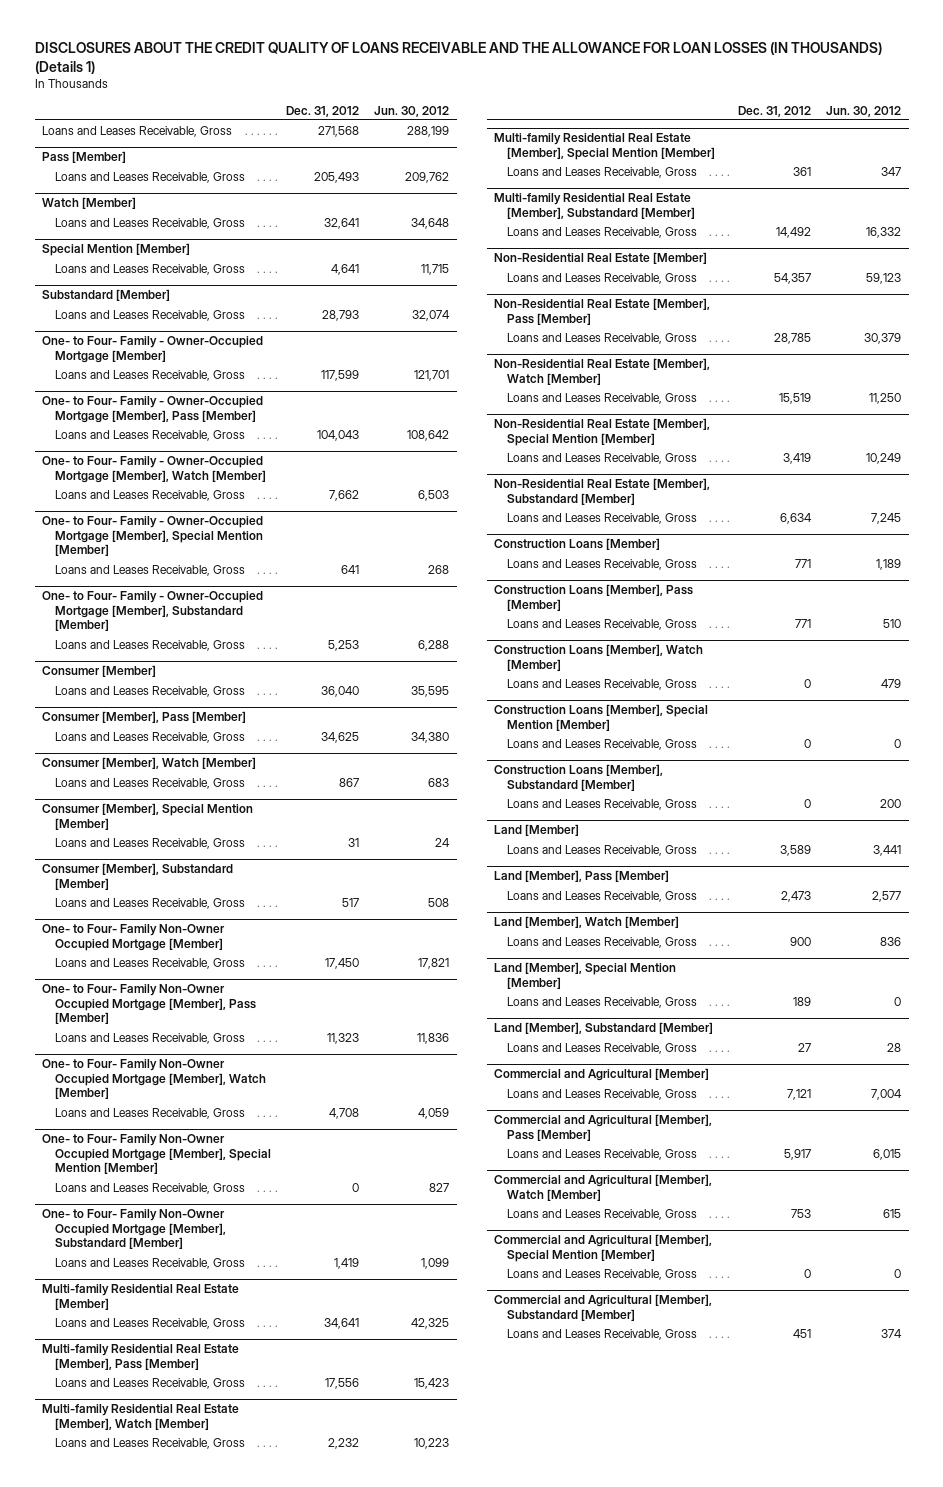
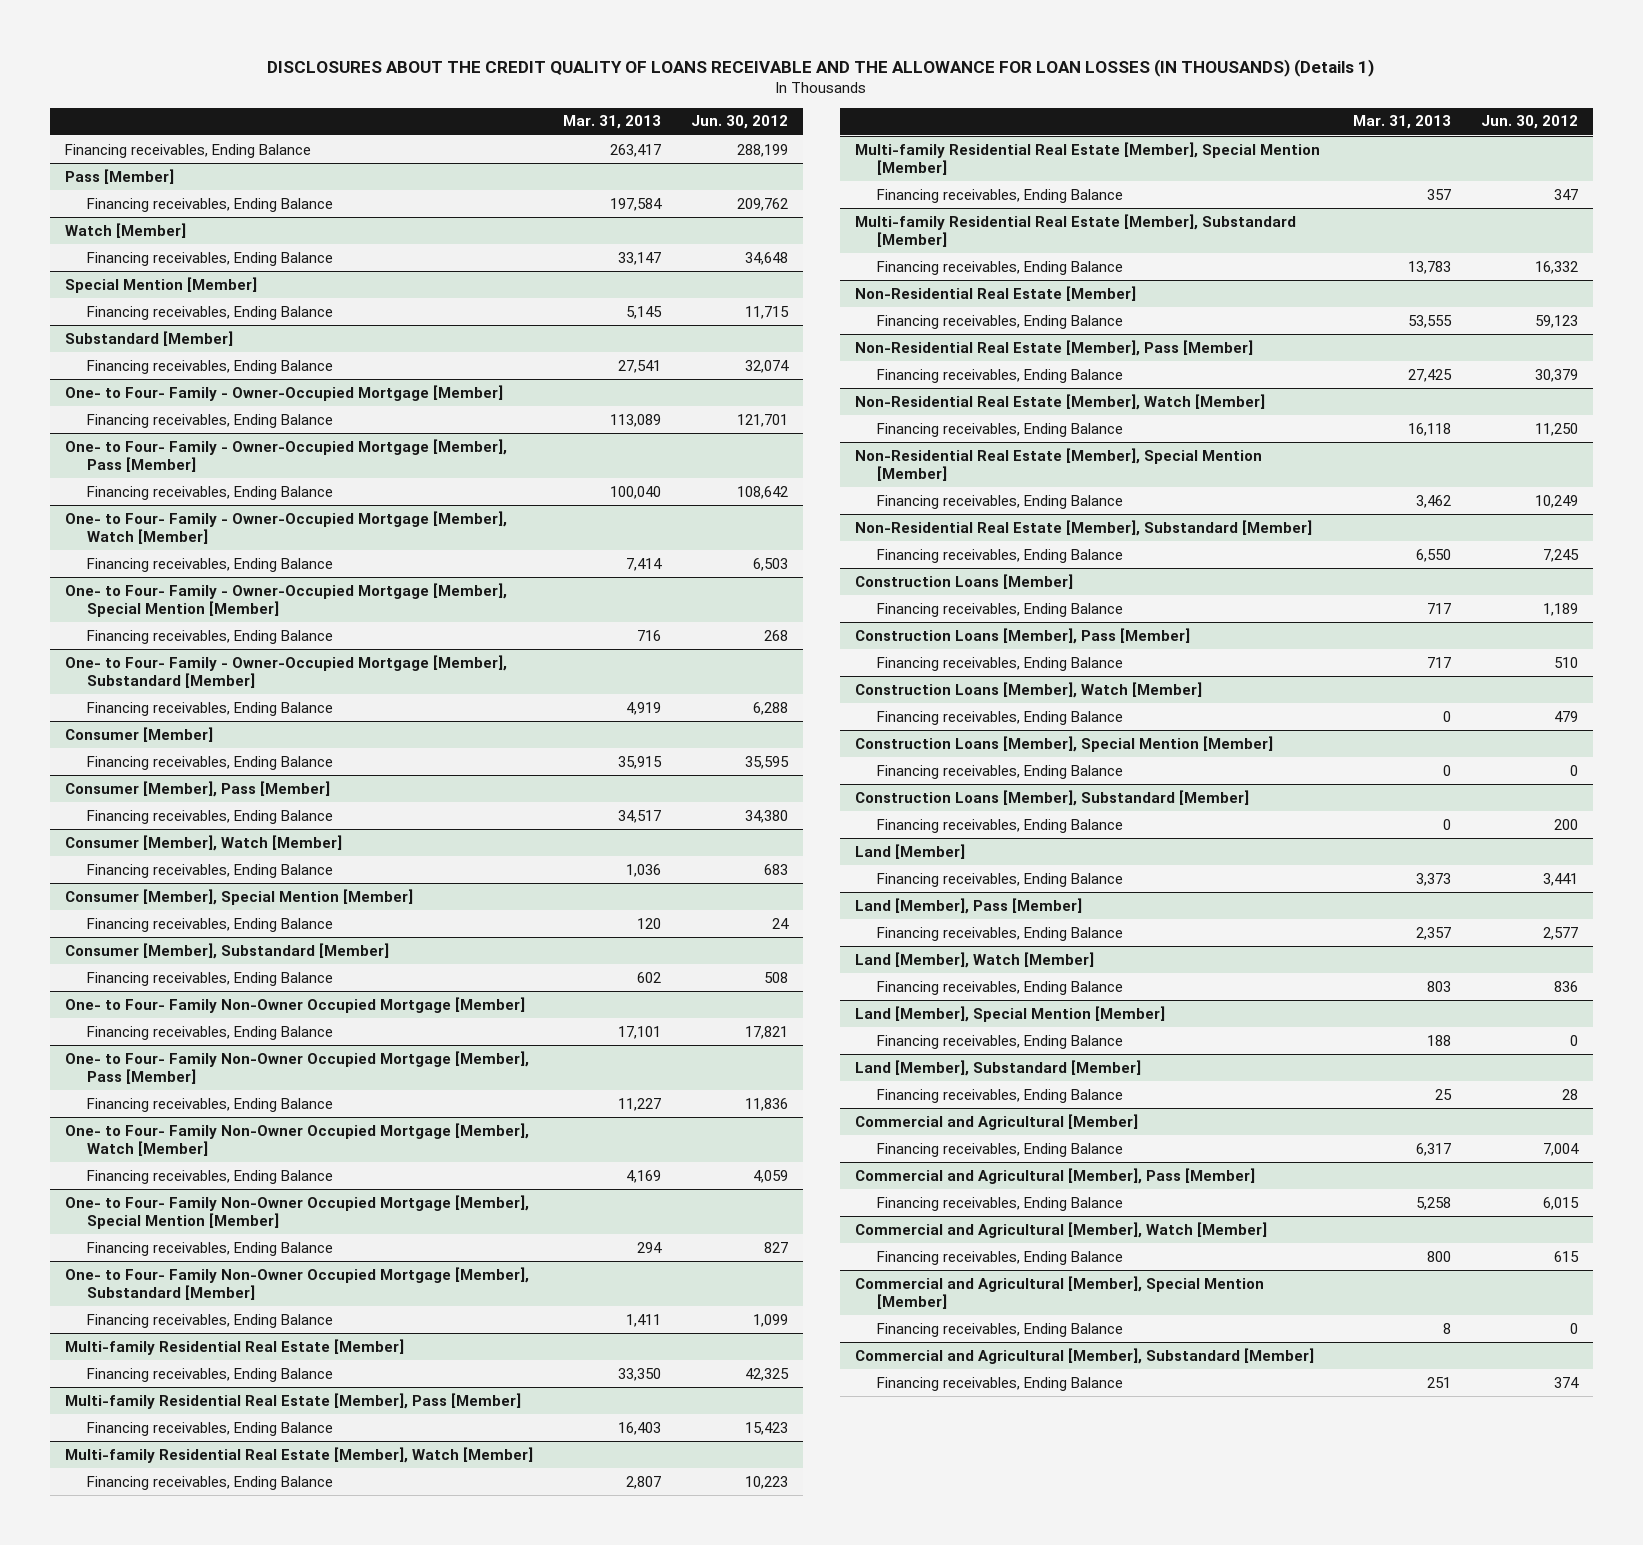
- | Dec. 31, 2012 | Jun. 30, 2012
+ | Mar. 31, 2013 | Jun. 30, 2012
- Loans and Leases Receivable, Gross | 271,568 | 288,199
+ Financing receivables, Ending Balance | 263,417 | 288,199
@ Pass [Member]
- Loans and Leases Receivable, Gross | 205,493 | 209,762
+ Financing receivables, Ending Balance | 197,584 | 209,762
@ Watch [Member]
- Loans and Leases Receivable, Gross | 32,641 | 34,648
+ Financing receivables, Ending Balance | 33,147 | 34,648
@ Special Mention [Member]
- Loans and Leases Receivable, Gross | 4,641 | 11,715
+ Financing receivables, Ending Balance | 5,145 | 11,715
@ Substandard [Member]
- Loans and Leases Receivable, Gross | 28,793 | 32,074
+ Financing receivables, Ending Balance | 27,541 | 32,074
@ One- to Four- Family - Owner-Occupied Mortgage [Member]
- Loans and Leases Receivable, Gross | 117,599 | 121,701
+ Financing receivables, Ending Balance | 113,089 | 121,701
@ One- to Four- Family - Owner-Occupied Mortgage [Member], Pass [Member]
- Loans and Leases Receivable, Gross | 104,043 | 108,642
+ Financing receivables, Ending Balance | 100,040 | 108,642
@ One- to Four- Family - Owner-Occupied Mortgage [Member], Watch [Member]
- Loans and Leases Receivable, Gross | 7,662 | 6,503
+ Financing receivables, Ending Balance | 7,414 | 6,503
@ One- to Four- Family - Owner-Occupied Mortgage [Member], Special Mention [Member]
- Loans and Leases Receivable, Gross | 641 | 268
+ Financing receivables, Ending Balance | 716 | 268
@ One- to Four- Family - Owner-Occupied Mortgage [Member], Substandard [Member]
- Loans and Leases Receivable, Gross | 5,253 | 6,288
+ Financing receivables, Ending Balance | 4,919 | 6,288
@ Consumer [Member]
- Loans and Leases Receivable, Gross | 36,040 | 35,595
+ Financing receivables, Ending Balance | 35,915 | 35,595
@ Consumer [Member], Pass [Member]
- Loans and Leases Receivable, Gross | 34,625 | 34,380
+ Financing receivables, Ending Balance | 34,517 | 34,380
@ Consumer [Member], Watch [Member]
- Loans and Leases Receivable, Gross | 867 | 683
+ Financing receivables, Ending Balance | 1,036 | 683
@ Consumer [Member], Special Mention [Member]
- Loans and Leases Receivable, Gross | 31 | 24
+ Financing receivables, Ending Balance | 120 | 24
@ Consumer [Member], Substandard [Member]
- Loans and Leases Receivable, Gross | 517 | 508
+ Financing receivables, Ending Balance | 602 | 508
@ One- to Four- Family Non-Owner Occupied Mortgage [Member]
- Loans and Leases Receivable, Gross | 17,450 | 17,821
+ Financing receivables, Ending Balance | 17,101 | 17,821
@ One- to Four- Family Non-Owner Occupied Mortgage [Member], Pass [Member]
- Loans and Leases Receivable, Gross | 11,323 | 11,836
+ Financing receivables, Ending Balance | 11,227 | 11,836
@ One- to Four- Family Non-Owner Occupied Mortgage [Member], Watch [Member]
- Loans and Leases Receivable, Gross | 4,708 | 4,059
+ Financing receivables, Ending Balance | 4,169 | 4,059
@ One- to Four- Family Non-Owner Occupied Mortgage [Member], Special Mention [Member]
- Loans and Leases Receivable, Gross | 0 | 827
+ Financing receivables, Ending Balance | 294 | 827
@ One- to Four- Family Non-Owner Occupied Mortgage [Member], Substandard [Member]
- Loans and Leases Receivable, Gross | 1,419 | 1,099
+ Financing receivables, Ending Balance | 1,411 | 1,099
@ Multi-family Residential Real Estate [Member]
- Loans and Leases Receivable, Gross | 34,641 | 42,325
+ Financing receivables, Ending Balance | 33,350 | 42,325
@ Multi-family Residential Real Estate [Member], Pass [Member]
- Loans and Leases Receivable, Gross | 17,556 | 15,423
+ Financing receivables, Ending Balance | 16,403 | 15,423
@ Multi-family Residential Real Estate [Member], Watch [Member]
- Loans and Leases Receivable, Gross | 2,232 | 10,223
+ Financing receivables, Ending Balance | 2,807 | 10,223
@ Multi-family Residential Real Estate [Member], Special Mention [Member]
- Loans and Leases Receivable, Gross | 361 | 347
+ Financing receivables, Ending Balance | 357 | 347
@ Multi-family Residential Real Estate [Member], Substandard [Member]
- Loans and Leases Receivable, Gross | 14,492 | 16,332
+ Financing receivables, Ending Balance | 13,783 | 16,332
@ Non-Residential Real Estate [Member]
- Loans and Leases Receivable, Gross | 54,357 | 59,123
+ Financing receivables, Ending Balance | 53,555 | 59,123
@ Non-Residential Real Estate [Member], Pass [Member]
- Loans and Leases Receivable, Gross | 28,785 | 30,379
+ Financing receivables, Ending Balance | 27,425 | 30,379
@ Non-Residential Real Estate [Member], Watch [Member]
- Loans and Leases Receivable, Gross | 15,519 | 11,250
+ Financing receivables, Ending Balance | 16,118 | 11,250
@ Non-Residential Real Estate [Member], Special Mention [Member]
- Loans and Leases Receivable, Gross | 3,419 | 10,249
+ Financing receivables, Ending Balance | 3,462 | 10,249
@ Non-Residential Real Estate [Member], Substandard [Member]
- Loans and Leases Receivable, Gross | 6,634 | 7,245
+ Financing receivables, Ending Balance | 6,550 | 7,245
@ Construction Loans [Member]
- Loans and Leases Receivable, Gross | 771 | 1,189
+ Financing receivables, Ending Balance | 717 | 1,189
@ Construction Loans [Member], Pass [Member]
- Loans and Leases Receivable, Gross | 771 | 510
+ Financing receivables, Ending Balance | 717 | 510
@ Construction Loans [Member], Watch [Member]
- Loans and Leases Receivable, Gross | 0 | 479
+ Financing receivables, Ending Balance | 0 | 479
@ Construction Loans [Member], Special Mention [Member]
- Loans and Leases Receivable, Gross | 0 | 0
+ Financing receivables, Ending Balance | 0 | 0
@ Construction Loans [Member], Substandard [Member]
- Loans and Leases Receivable, Gross | 0 | 200
+ Financing receivables, Ending Balance | 0 | 200
@ Land [Member]
- Loans and Leases Receivable, Gross | 3,589 | 3,441
+ Financing receivables, Ending Balance | 3,373 | 3,441
@ Land [Member], Pass [Member]
- Loans and Leases Receivable, Gross | 2,473 | 2,577
+ Financing receivables, Ending Balance | 2,357 | 2,577
@ Land [Member], Watch [Member]
- Loans and Leases Receivable, Gross | 900 | 836
+ Financing receivables, Ending Balance | 803 | 836
@ Land [Member], Special Mention [Member]
- Loans and Leases Receivable, Gross | 189 | 0
+ Financing receivables, Ending Balance | 188 | 0
@ Land [Member], Substandard [Member]
- Loans and Leases Receivable, Gross | 27 | 28
+ Financing receivables, Ending Balance | 25 | 28
@ Commercial and Agricultural [Member]
- Loans and Leases Receivable, Gross | 7,121 | 7,004
+ Financing receivables, Ending Balance | 6,317 | 7,004
@ Commercial and Agricultural [Member], Pass [Member]
- Loans and Leases Receivable, Gross | 5,917 | 6,015
+ Financing receivables, Ending Balance | 5,258 | 6,015
@ Commercial and Agricultural [Member], Watch [Member]
- Loans and Leases Receivable, Gross | 753 | 615
+ Financing receivables, Ending Balance | 800 | 615
@ Commercial and Agricultural [Member], Special Mention [Member]
- Loans and Leases Receivable, Gross | 0 | 0
+ Financing receivables, Ending Balance | 8 | 0
@ Commercial and Agricultural [Member], Substandard [Member]
- Loans and Leases Receivable, Gross | 451 | 374
+ Financing receivables, Ending Balance | 251 | 374

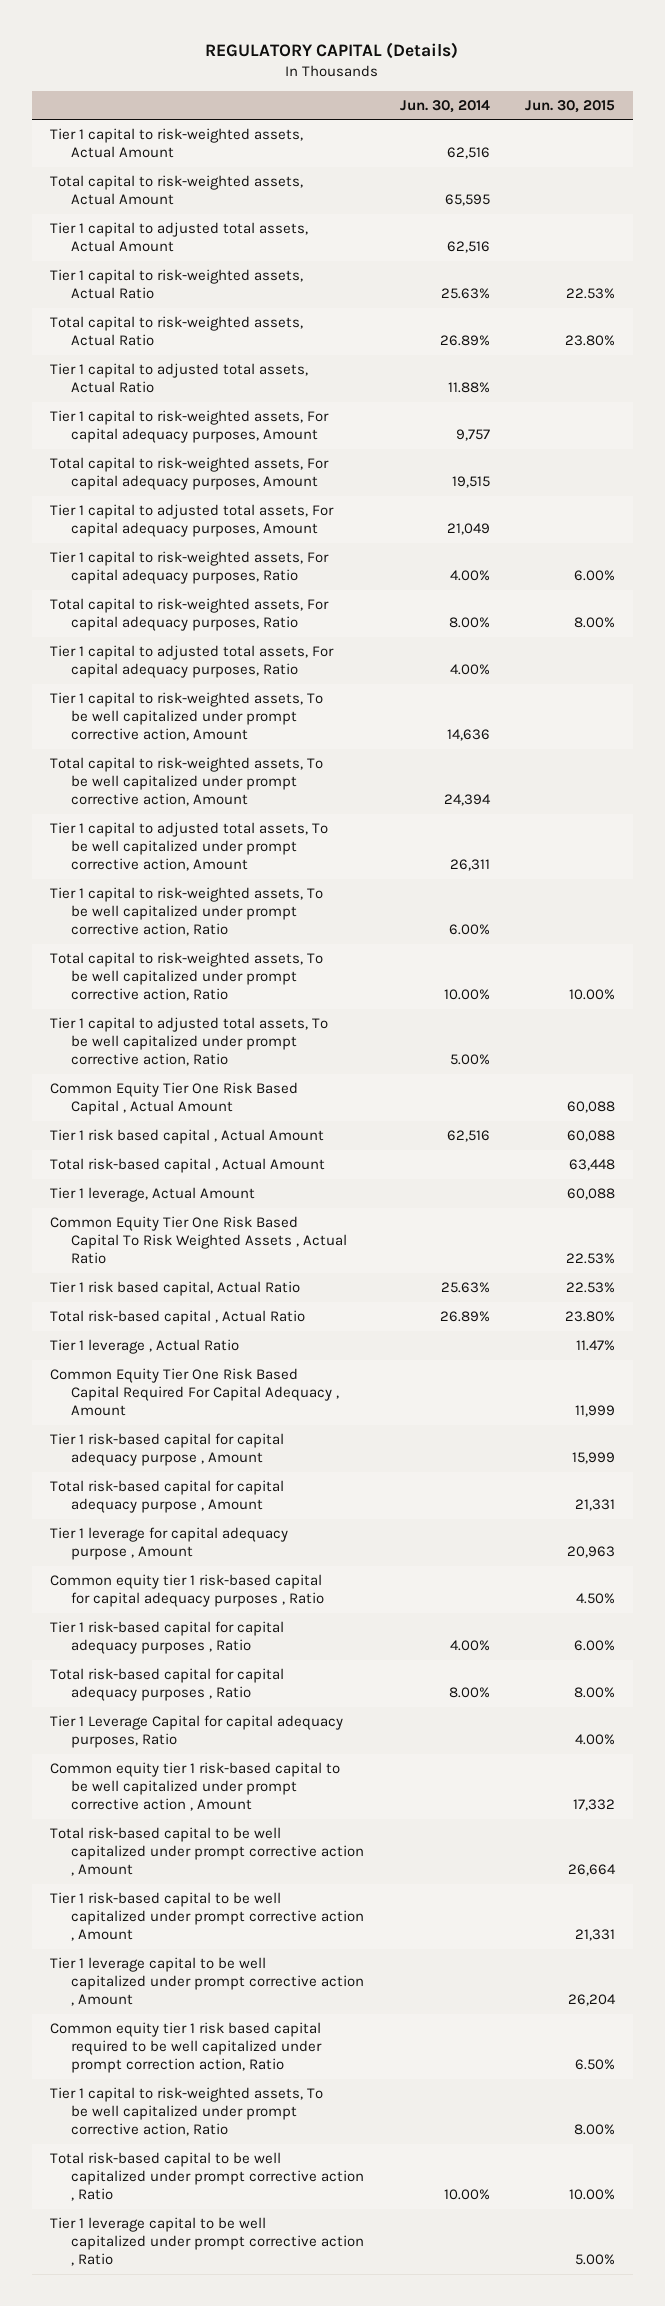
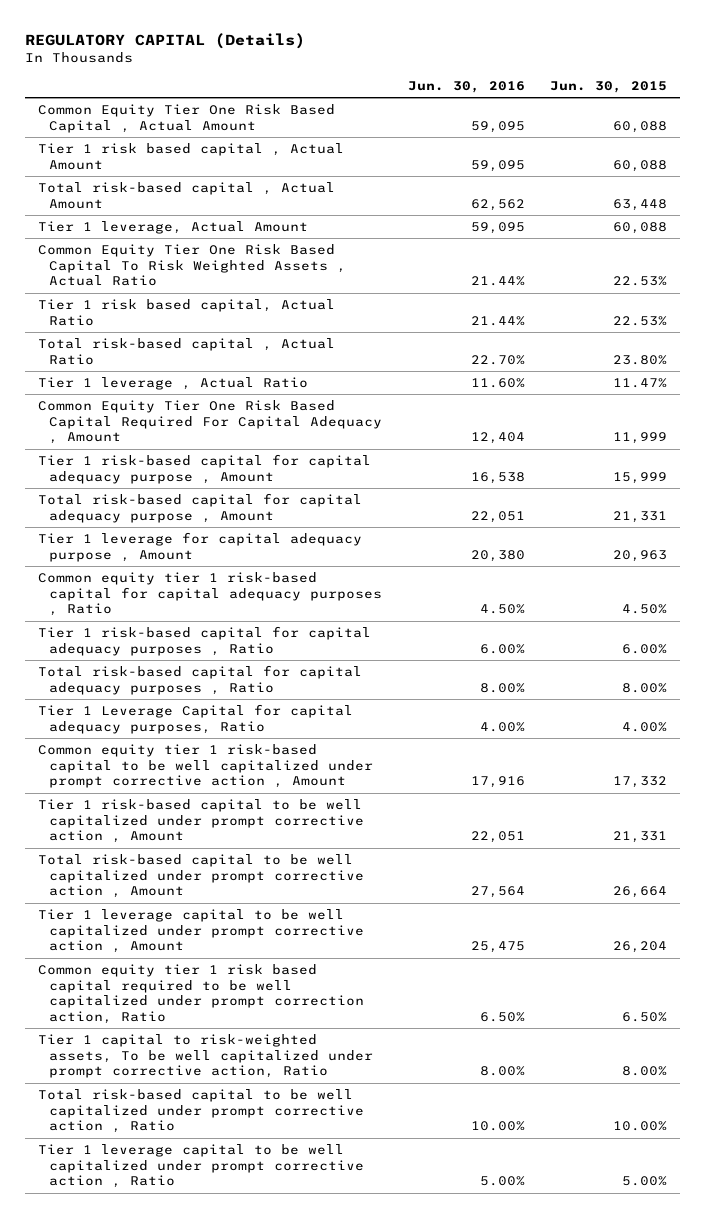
- | Jun. 30, 2014 | Jun. 30, 2015
+ | Jun. 30, 2016 | Jun. 30, 2015
- Tier 1 capital to risk-weighted assets, Actual Amount | 62,516 |
- Total capital to risk-weighted assets, Actual Amount | 65,595 |
- Tier 1 capital to adjusted total assets, Actual Amount | 62,516 |
- Tier 1 capital to risk-weighted assets, Actual Ratio | 25.63% | 22.53%
- Total capital to risk-weighted assets, Actual Ratio | 26.89% | 23.80%
- Tier 1 capital to adjusted total assets, Actual Ratio | 11.88% |
- Tier 1 capital to risk-weighted assets, For capital adequacy purposes, Amount | 9,757 |
- Total capital to risk-weighted assets, For capital adequacy purposes, Amount | 19,515 |
- Tier 1 capital to adjusted total assets, For capital adequacy purposes, Amount | 21,049 |
- Tier 1 capital to risk-weighted assets, For capital adequacy purposes, Ratio | 4.00% | 6.00%
- Total capital to risk-weighted assets, For capital adequacy purposes, Ratio | 8.00% | 8.00%
- Tier 1 capital to adjusted total assets, For capital adequacy purposes, Ratio | 4.00% |
- Tier 1 capital to risk-weighted assets, To be well capitalized under prompt corrective action, Amount | 14,636 |
- Total capital to risk-weighted assets, To be well capitalized under prompt corrective action, Amount | 24,394 |
- Tier 1 capital to adjusted total assets, To be well capitalized under prompt corrective action, Amount | 26,311 |
- Tier 1 capital to risk-weighted assets, To be well capitalized under prompt corrective action, Ratio | 6.00% |
- Total capital to risk-weighted assets, To be well capitalized under prompt corrective action, Ratio | 10.00% | 10.00%
- Tier 1 capital to adjusted total assets, To be well capitalized under prompt corrective action, Ratio | 5.00% |
moved down: Total risk-based capital to be well capitalized under prompt corrective action , Amount | 27,564 | 26,664

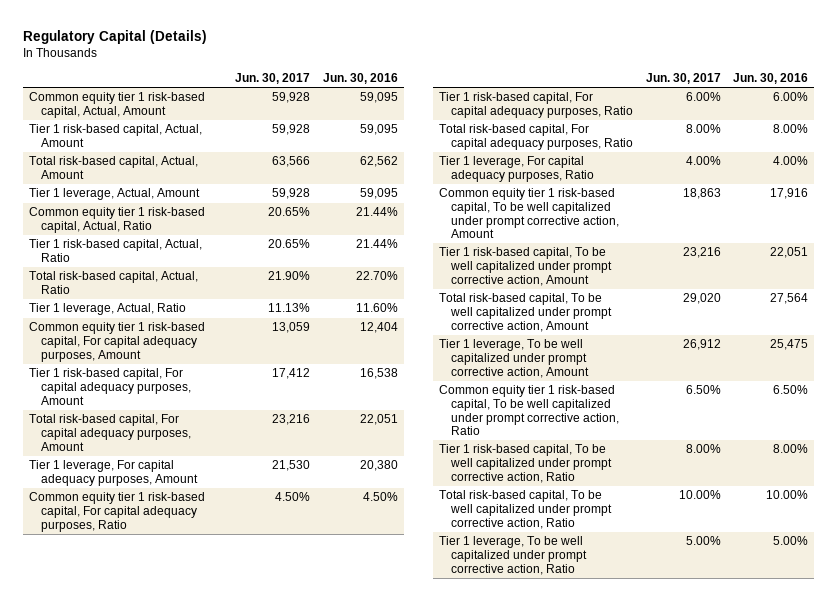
- REGULATORY CAPITAL (Details)
+ Regulatory Capital (Details)
- | Jun. 30, 2016 | Jun. 30, 2015
+ | Jun. 30, 2017 | Jun. 30, 2016
- Common Equity Tier One Risk Based Capital , Actual Amount | 59,095 | 60,088
- Tier 1 risk based capital , Actual Amount | 59,095 | 60,088
- Total risk-based capital , Actual Amount | 62,562 | 63,448
- Tier 1 leverage, Actual Amount | 59,095 | 60,088
- Common Equity Tier One Risk Based Capital To Risk Weighted Assets , Actual Ratio | 21.44% | 22.53%
- Tier 1 risk based capital, Actual Ratio | 21.44% | 22.53%
- Total risk-based capital , Actual Ratio | 22.70% | 23.80%
- Tier 1 leverage , Actual Ratio | 11.60% | 11.47%
- Common Equity Tier One Risk Based Capital Required For Capital Adequacy , Amount | 12,404 | 11,999
- Tier 1 risk-based capital for capital adequacy purpose , Amount | 16,538 | 15,999
- Total risk-based capital for capital adequacy purpose , Amount | 22,051 | 21,331
- Tier 1 leverage for capital adequacy purpose , Amount | 20,380 | 20,963
- Common equity tier 1 risk-based capital for capital adequacy purposes , Ratio | 4.50% | 4.50%
- Tier 1 risk-based capital for capital adequacy purposes , Ratio | 6.00% | 6.00%
- Total risk-based capital for capital adequacy purposes , Ratio | 8.00% | 8.00%
- Tier 1 Leverage Capital for capital adequacy purposes, Ratio | 4.00% | 4.00%
- Common equity tier 1 risk-based capital to be well capitalized under prompt corrective action , Amount | 17,916 | 17,332
- Tier 1 risk-based capital to be well capitalized under prompt corrective action , Amount | 22,051 | 21,331
- Total risk-based capital to be well capitalized under prompt corrective action , Amount | 27,564 | 26,664
- Tier 1 leverage capital to be well capitalized under prompt corrective action , Amount | 25,475 | 26,204
- Common equity tier 1 risk based capital required to be well capitalized under prompt correction action, Ratio | 6.50% | 6.50%
- Tier 1 capital to risk-weighted assets, To be well capitalized under prompt corrective action, Ratio | 8.00% | 8.00%
- Total risk-based capital to be well capitalized under prompt corrective action , Ratio | 10.00% | 10.00%
- Tier 1 leverage capital to be well capitalized under prompt corrective action , Ratio | 5.00% | 5.00%
+ Common equity tier 1 risk-based capital, Actual, Amount | 59,928 | 59,095
+ Tier 1 risk-based capital, Actual, Amount | 59,928 | 59,095
+ Total risk-based capital, Actual, Amount | 63,566 | 62,562
+ Tier 1 leverage, Actual, Amount | 59,928 | 59,095
+ Common equity tier 1 risk-based capital, Actual, Ratio | 20.65% | 21.44%
+ Tier 1 risk-based capital, Actual, Ratio | 20.65% | 21.44%
+ Total risk-based capital, Actual, Ratio | 21.90% | 22.70%
+ Tier 1 leverage, Actual, Ratio | 11.13% | 11.60%
+ Common equity tier 1 risk-based capital, For capital adequacy purposes, Amount | 13,059 | 12,404
+ Tier 1 risk-based capital, For capital adequacy purposes, Amount | 17,412 | 16,538
+ Total risk-based capital, For capital adequacy purposes, Amount | 23,216 | 22,051
+ Tier 1 leverage, For capital adequacy purposes, Amount | 21,530 | 20,380
+ Common equity tier 1 risk-based capital, For capital adequacy purposes, Ratio | 4.50% | 4.50%
+ Tier 1 risk-based capital, For capital adequacy purposes, Ratio | 6.00% | 6.00%
+ Total risk-based capital, For capital adequacy purposes, Ratio | 8.00% | 8.00%
+ Tier 1 leverage, For capital adequacy purposes, Ratio | 4.00% | 4.00%
+ Common equity tier 1 risk-based capital, To be well capitalized under prompt corrective action, Amount | 18,863 | 17,916
+ Tier 1 risk-based capital, To be well capitalized under prompt corrective action, Amount | 23,216 | 22,051
+ Total risk-based capital, To be well capitalized under prompt corrective action, Amount | 29,020 | 27,564
+ Tier 1 leverage, To be well capitalized under prompt corrective action, Amount | 26,912 | 25,475
+ Common equity tier 1 risk-based capital, To be well capitalized under prompt corrective action, Ratio | 6.50% | 6.50%
+ Tier 1 risk-based capital, To be well capitalized under prompt corrective action, Ratio | 8.00% | 8.00%
+ Total risk-based capital, To be well capitalized under prompt corrective action, Ratio | 10.00% | 10.00%
+ Tier 1 leverage, To be well capitalized under prompt corrective action, Ratio | 5.00% | 5.00%

